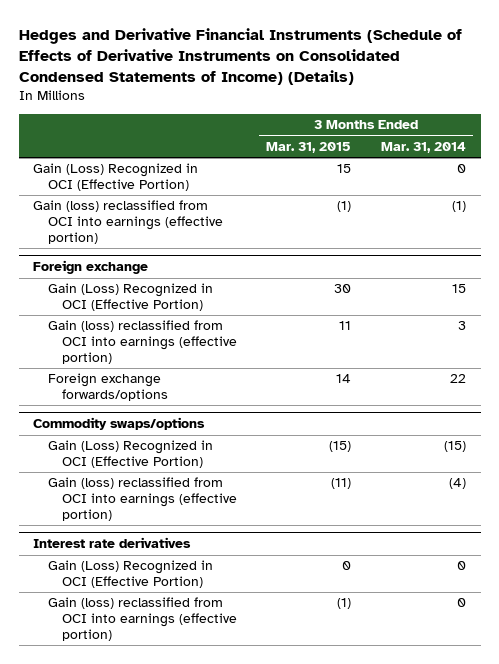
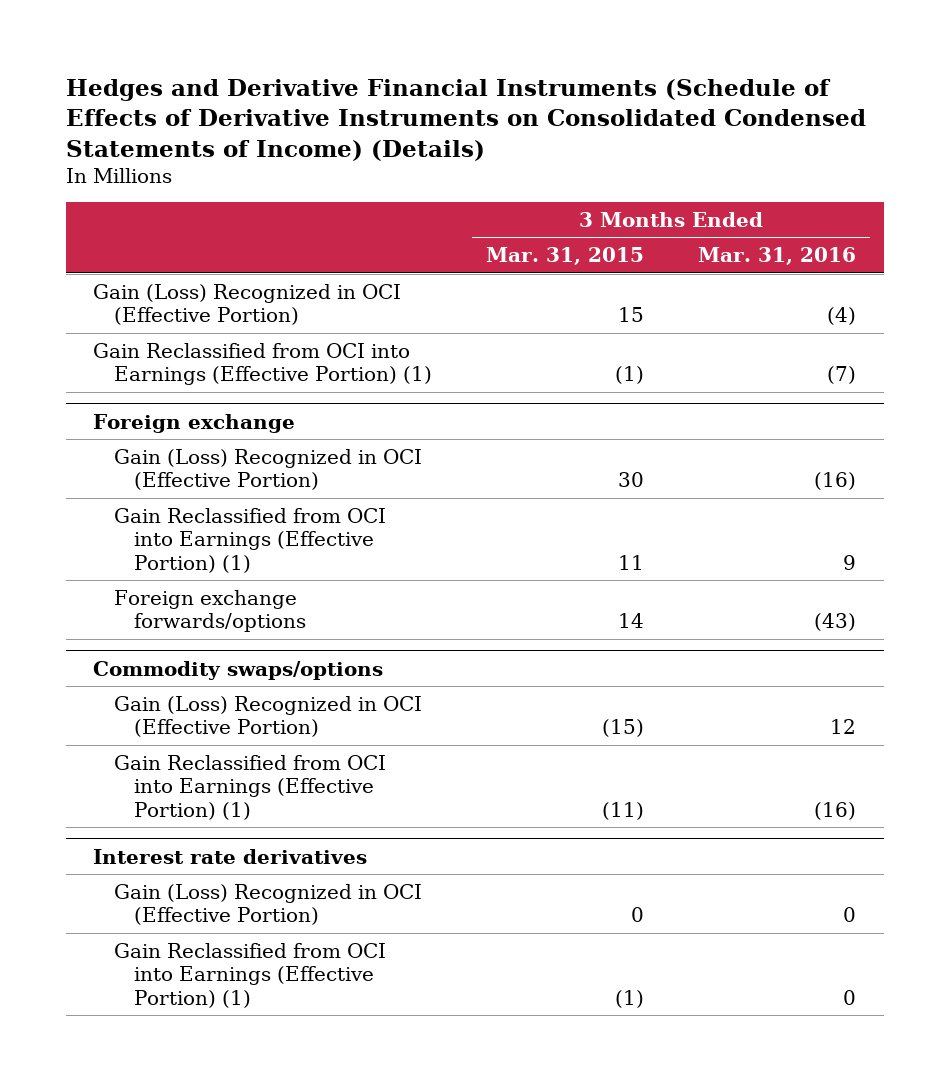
- | 3 Months Ended Mar. 31, 2015 | 3 Months Ended Mar. 31, 2014
+ | 3 Months Ended Mar. 31, 2015 | 3 Months Ended Mar. 31, 2016
- Gain (loss) reclassified from OCI into earnings (effective portion) | (1) | (1)
+ Gain Reclassified from OCI into Earnings (Effective Portion) (1) | (1) | (7)
@ Foreign exchange
- Gain (loss) reclassified from OCI into earnings (effective portion) | 11 | 3
+ Gain Reclassified from OCI into Earnings (Effective Portion) (1) | 11 | 9
@ Commodity swaps/options
- Gain (loss) reclassified from OCI into earnings (effective portion) | (11) | (4)
+ Gain Reclassified from OCI into Earnings (Effective Portion) (1) | (11) | (16)
@ Interest rate derivatives
- Gain (loss) reclassified from OCI into earnings (effective portion) | (1) | 0
+ Gain Reclassified from OCI into Earnings (Effective Portion) (1) | (1) | 0

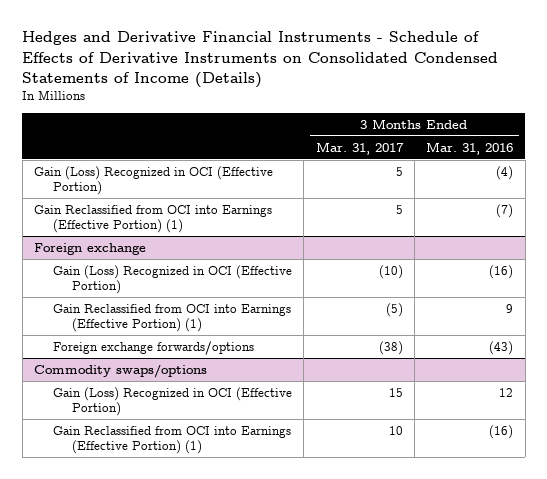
- Hedges and Derivative Financial Instruments (Schedule of Effects of Derivative Instruments on Consolidated Condensed Statements of Income) (Details)
+ Hedges and Derivative Financial Instruments - Schedule of Effects of Derivative Instruments on Consolidated Condensed Statements of Income (Details)
- | 3 Months Ended Mar. 31, 2015 | 3 Months Ended Mar. 31, 2016
+ | 3 Months Ended Mar. 31, 2017 | 3 Months Ended Mar. 31, 2016
- Interest rate derivatives
- Gain (Loss) Recognized in OCI (Effective Portion) | 0 | 0
- Gain Reclassified from OCI into Earnings (Effective Portion) (1) | (1) | 0

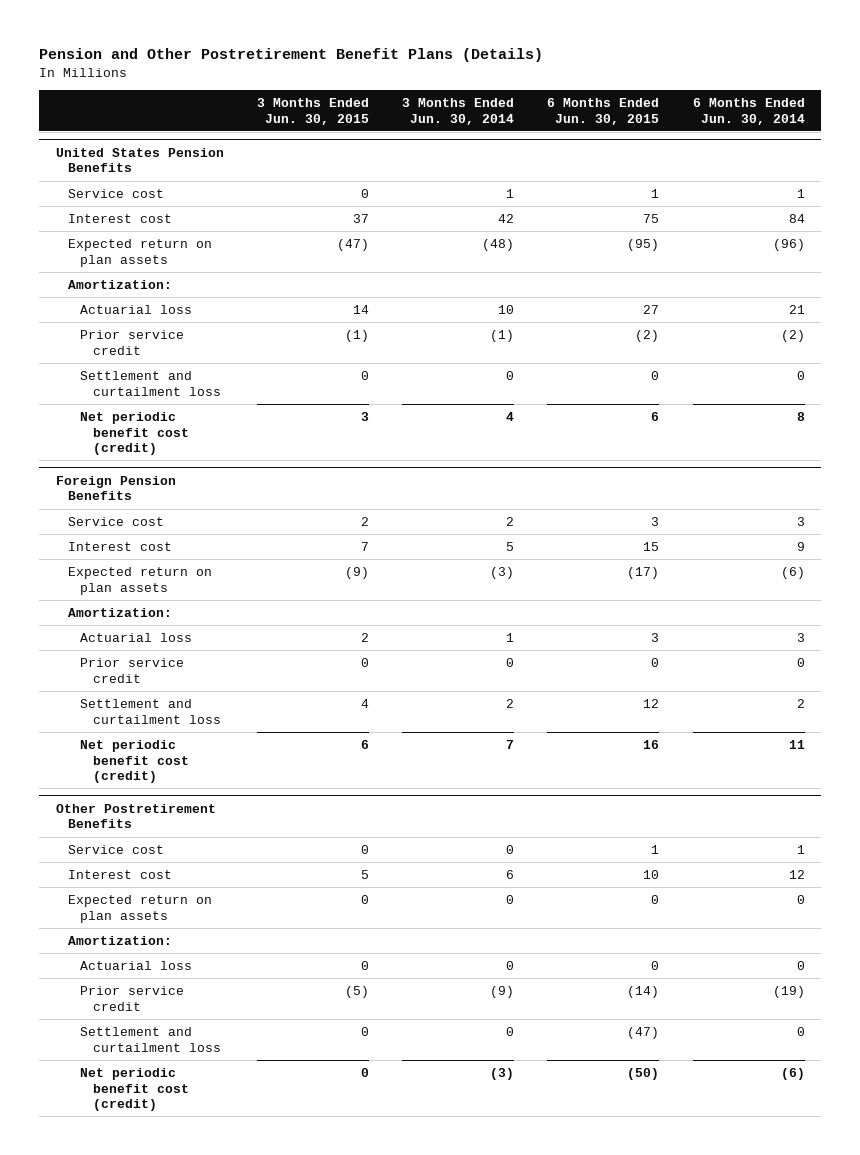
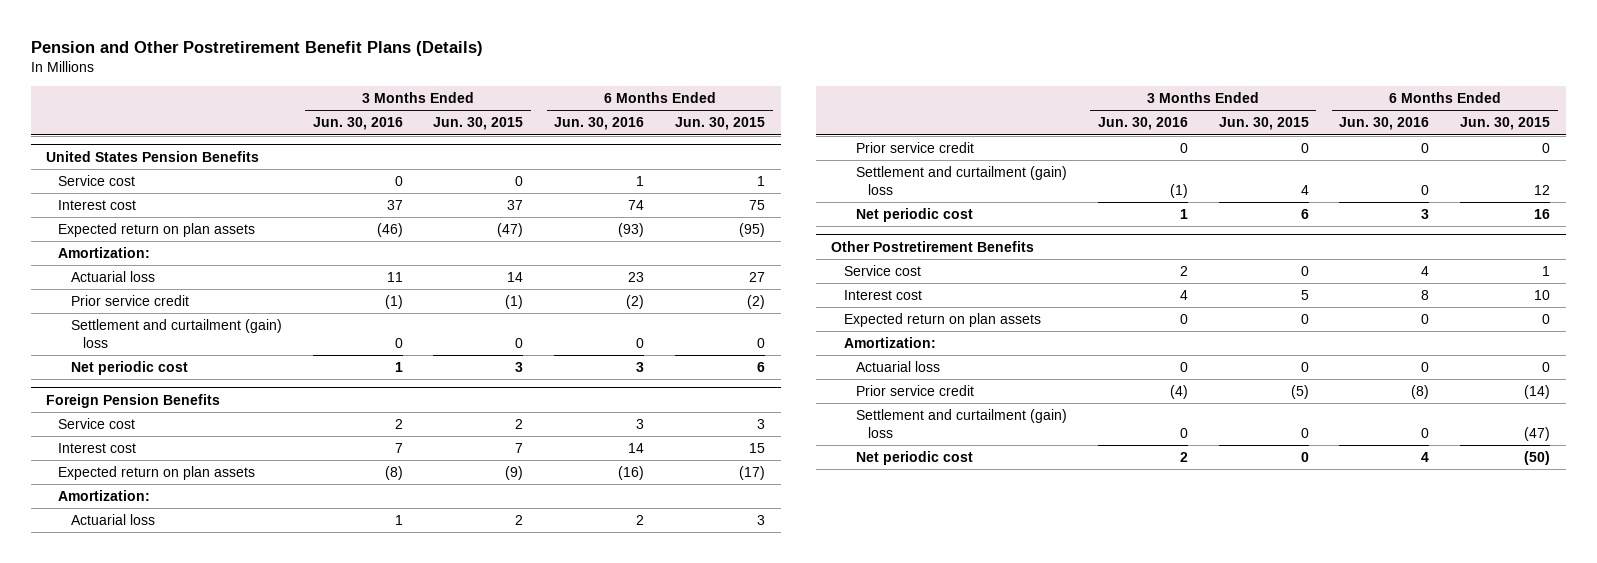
- | 3 Months Ended Jun. 30, 2015 | 3 Months Ended Jun. 30, 2014 | 6 Months Ended Jun. 30, 2015 | 6 Months Ended Jun. 30, 2014
+ | 3 Months Ended Jun. 30, 2016 | 3 Months Ended Jun. 30, 2015 | 6 Months Ended Jun. 30, 2016 | 6 Months Ended Jun. 30, 2015
@ United States Pension Benefits
- Settlement and curtailment loss | 0 | 0 | 0 | 0
- Net periodic benefit cost (credit) | 3 | 4 | 6 | 8
+ Settlement and curtailment (gain) loss | 0 | 0 | 0 | 0
+ Net periodic cost | 1 | 3 | 3 | 6
@ Foreign Pension Benefits
- Settlement and curtailment loss | 4 | 2 | 12 | 2
- Net periodic benefit cost (credit) | 6 | 7 | 16 | 11
+ Settlement and curtailment (gain) loss | (1) | 4 | 0 | 12
+ Net periodic cost | 1 | 6 | 3 | 16
@ Other Postretirement Benefits
- Settlement and curtailment loss | 0 | 0 | (47) | 0
- Net periodic benefit cost (credit) | 0 | (3) | (50) | (6)
+ Settlement and curtailment (gain) loss | 0 | 0 | 0 | (47)
+ Net periodic cost | 2 | 0 | 4 | (50)

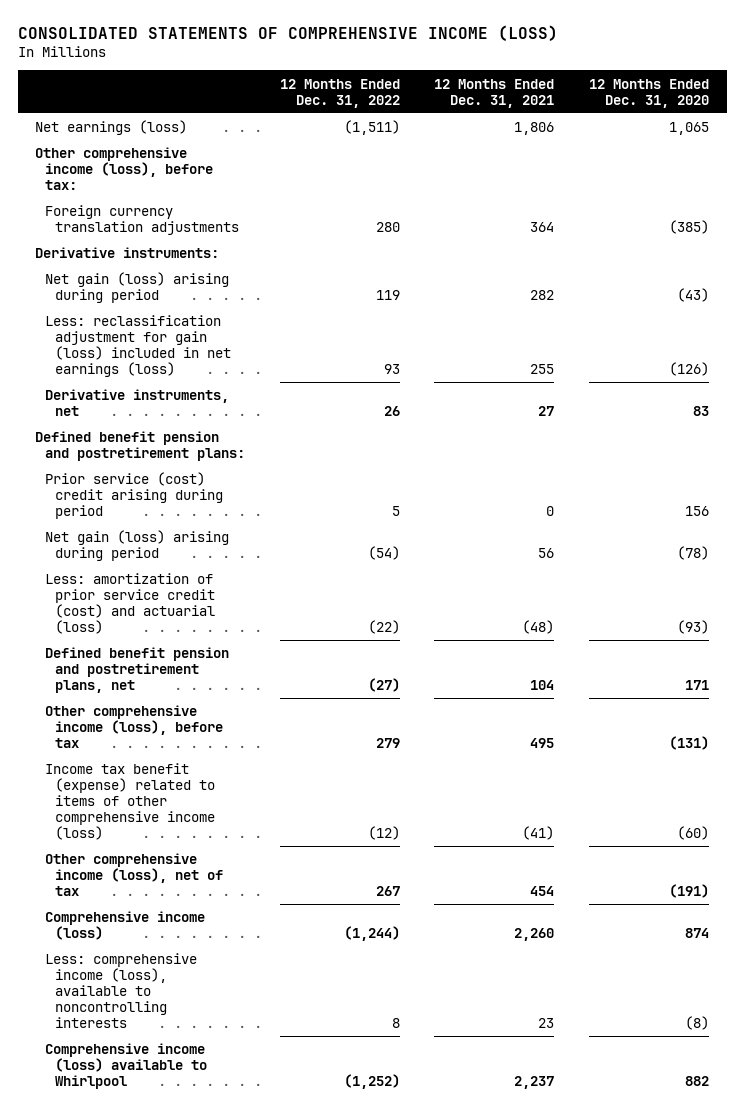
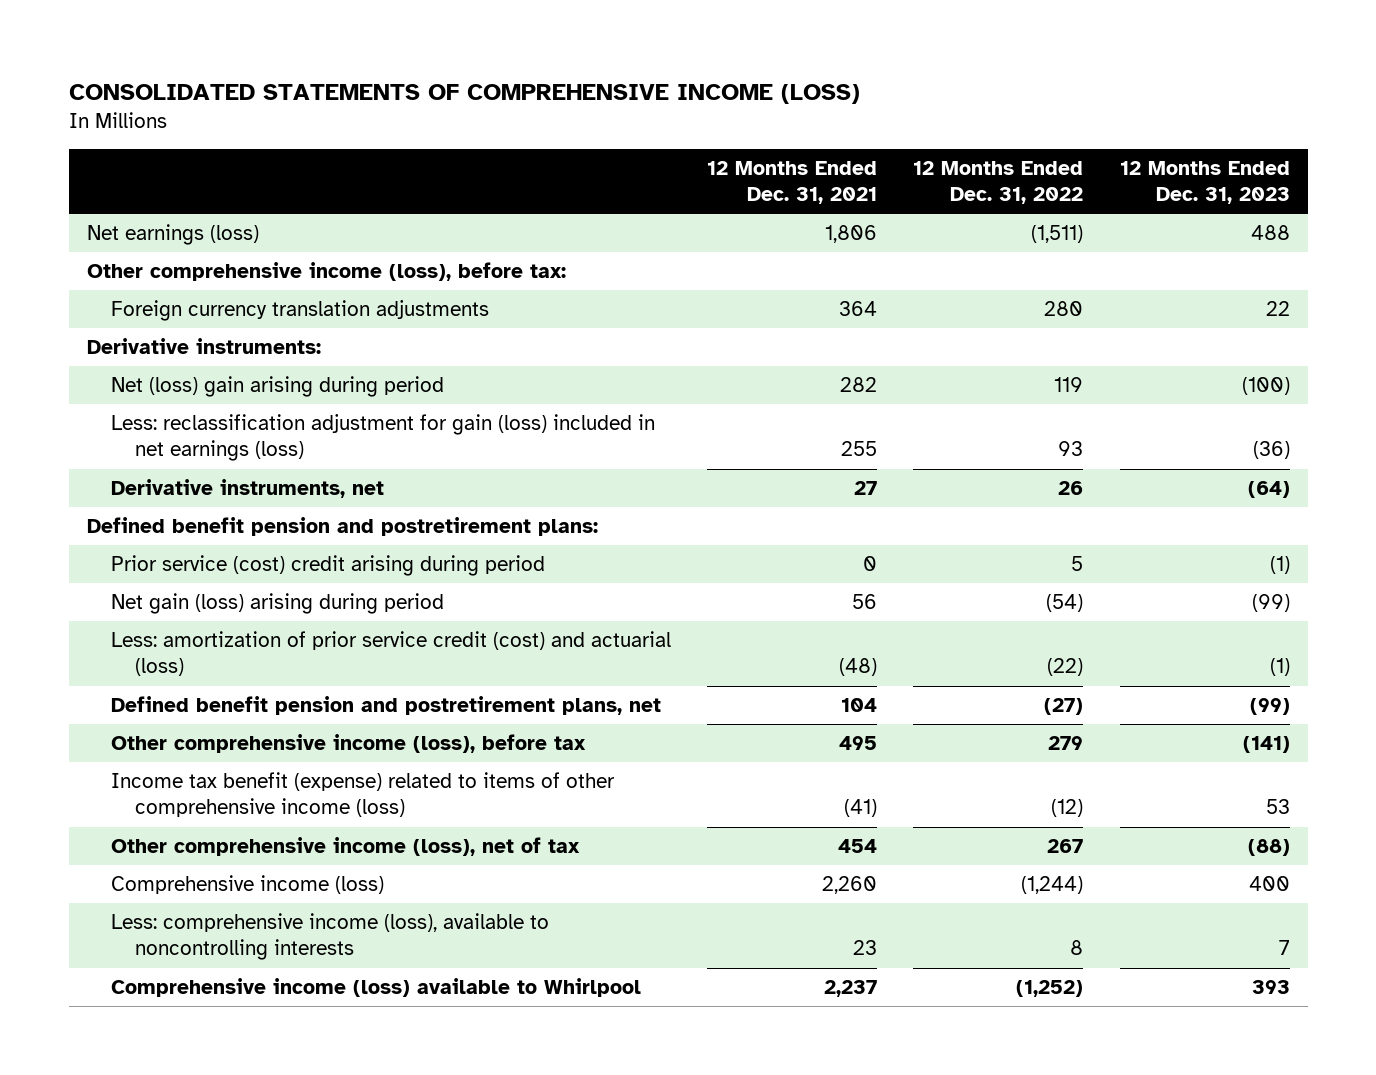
- | 12 Months Ended Dec. 31, 2022 | 12 Months Ended Dec. 31, 2021 | 12 Months Ended Dec. 31, 2020
+ | 12 Months Ended Dec. 31, 2021 | 12 Months Ended Dec. 31, 2022 | 12 Months Ended Dec. 31, 2023
- Net gain (loss) arising during period | 119 | 282 | (43)
+ Net (loss) gain arising during period | 282 | 119 | (100)

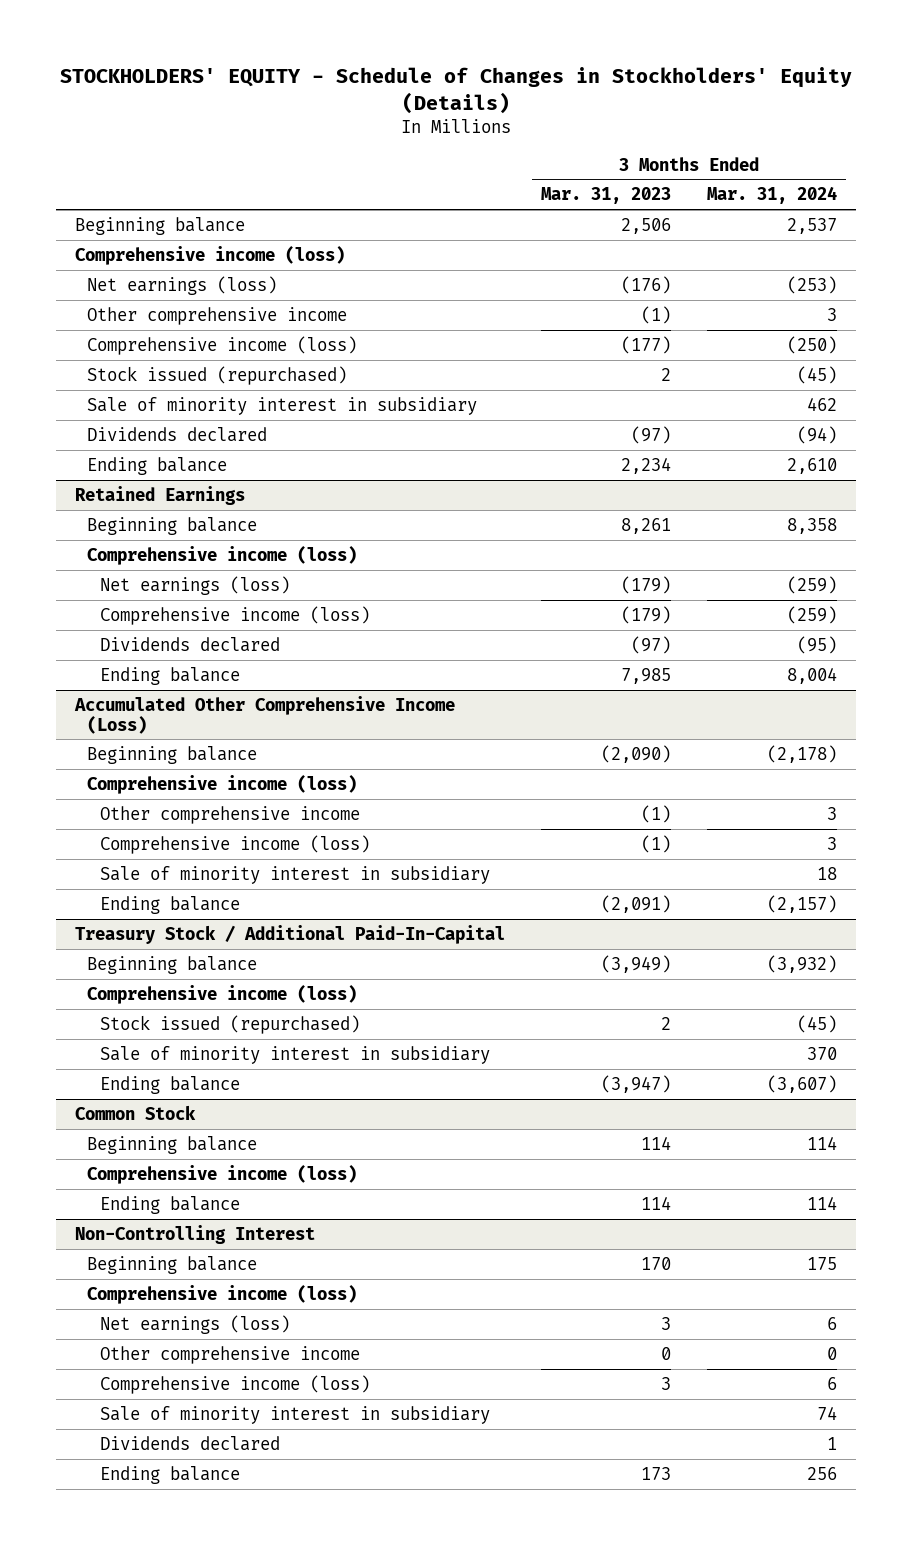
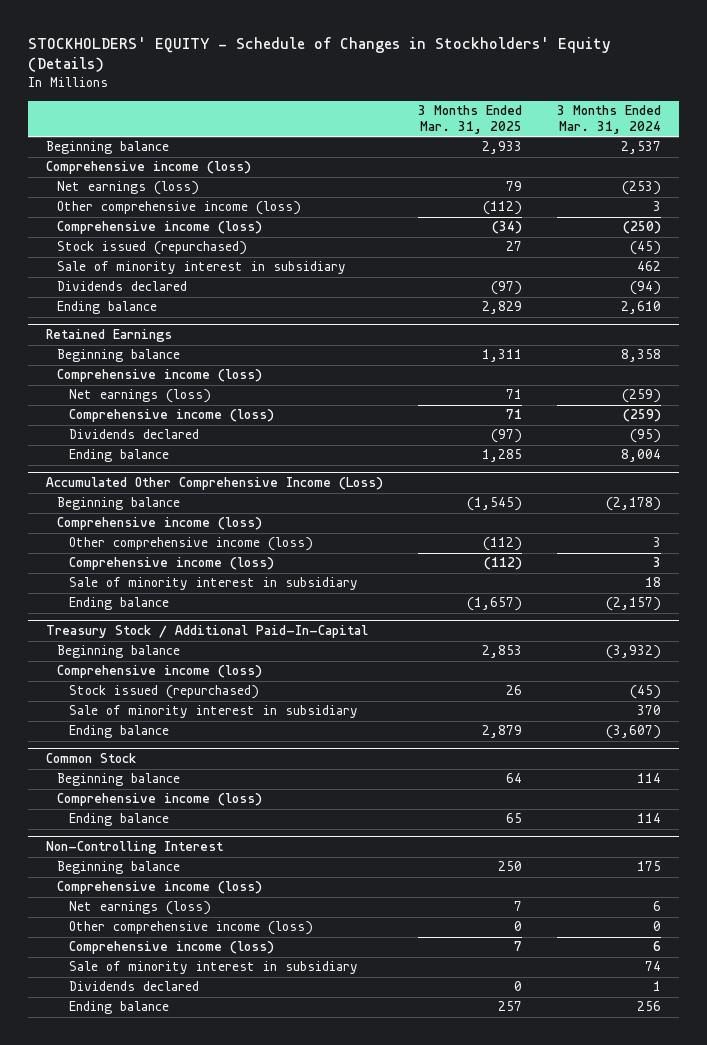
- | 3 Months Ended Mar. 31, 2023 | 3 Months Ended Mar. 31, 2024
+ | 3 Months Ended Mar. 31, 2025 | 3 Months Ended Mar. 31, 2024
- Other comprehensive income | (1) | 3
+ Other comprehensive income (loss) | (112) | 3
@ Accumulated Other Comprehensive Income (Loss)
- Other comprehensive income | (1) | 3
+ Other comprehensive income (loss) | (112) | 3
@ Non-Controlling Interest
- Other comprehensive income | 0 | 0
+ Other comprehensive income (loss) | 0 | 0

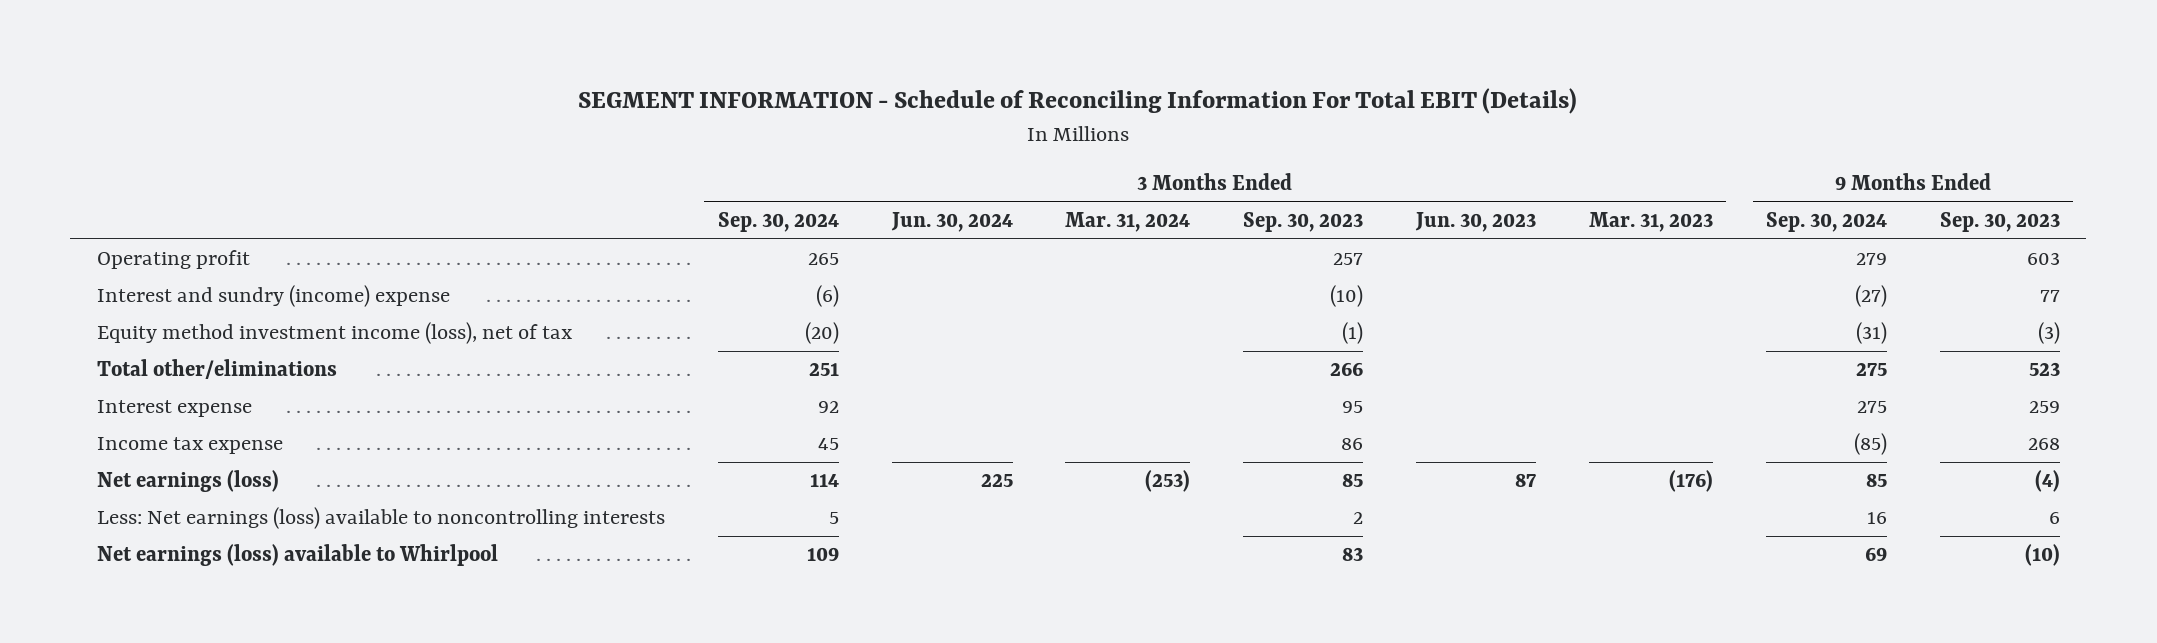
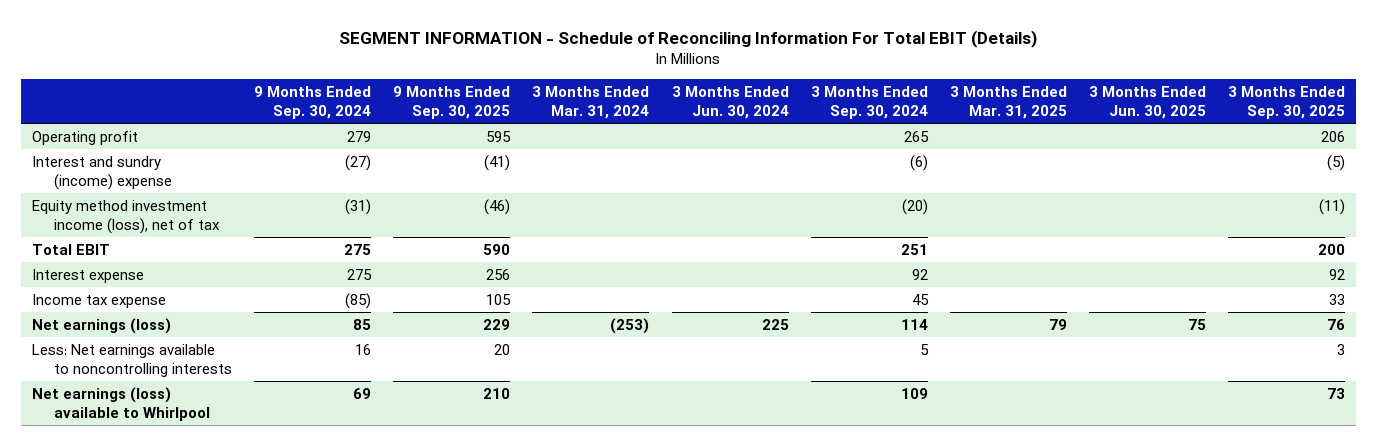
- | 3 Months Ended Sep. 30, 2024 | 3 Months Ended Jun. 30, 2024 | 3 Months Ended Mar. 31, 2024 | 3 Months Ended Sep. 30, 2023 | 3 Months Ended Jun. 30, 2023 | 3 Months Ended Mar. 31, 2023 | 9 Months Ended Sep. 30, 2024 | 9 Months Ended Sep. 30, 2023
+ | 9 Months Ended Sep. 30, 2024 | 9 Months Ended Sep. 30, 2025 | 3 Months Ended Mar. 31, 2024 | 3 Months Ended Jun. 30, 2024 | 3 Months Ended Sep. 30, 2024 | 3 Months Ended Mar. 31, 2025 | 3 Months Ended Jun. 30, 2025 | 3 Months Ended Sep. 30, 2025
- Total other/eliminations | 251 | | | 266 | | | 275 | 523
+ Total EBIT | 275 | 590 | | | 251 | | | 200
- Less: Net earnings (loss) available to noncontrolling interests | 5 | | | 2 | | | 16 | 6
+ Less: Net earnings available to noncontrolling interests | 16 | 20 | | | 5 | | | 3

